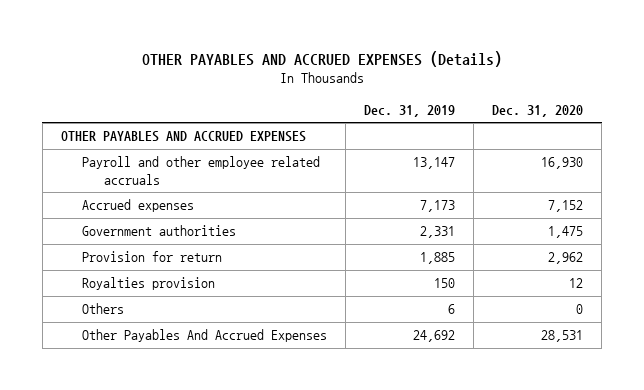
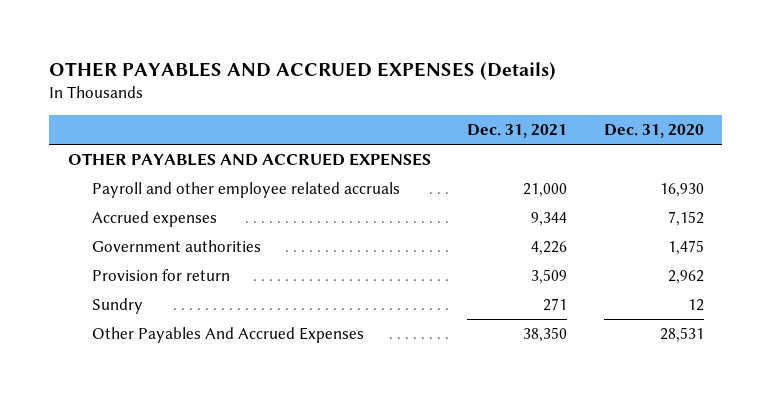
- | Dec. 31, 2019 | Dec. 31, 2020
+ | Dec. 31, 2021 | Dec. 31, 2020
- Royalties provision | 150 | 12
- Others | 6 | 0
+ Sundry | 271 | 12

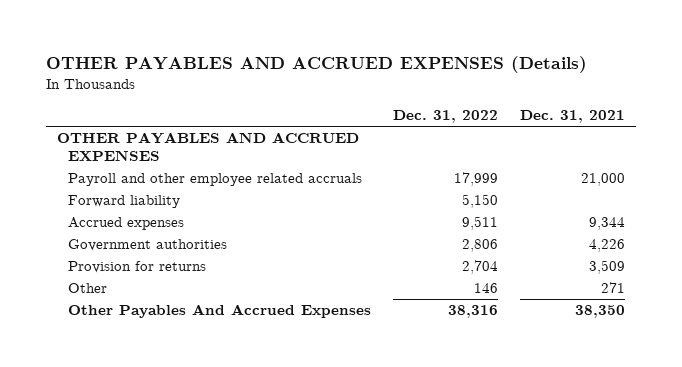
- | Dec. 31, 2021 | Dec. 31, 2020
+ | Dec. 31, 2022 | Dec. 31, 2021
+ Forward liability | 5,150 |
- Provision for return | 3,509 | 2,962
- Sundry | 271 | 12
+ Provision for returns | 2,704 | 3,509
+ Other | 146 | 271

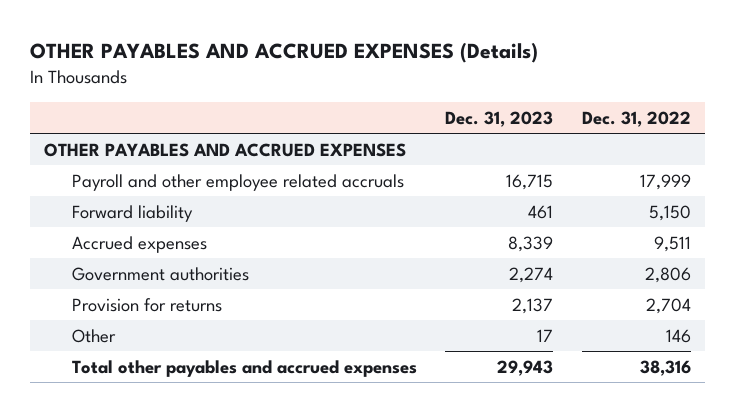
- | Dec. 31, 2022 | Dec. 31, 2021
+ | Dec. 31, 2023 | Dec. 31, 2022
- Other Payables And Accrued Expenses | 38,316 | 38,350
+ Total other payables and accrued expenses | 29,943 | 38,316

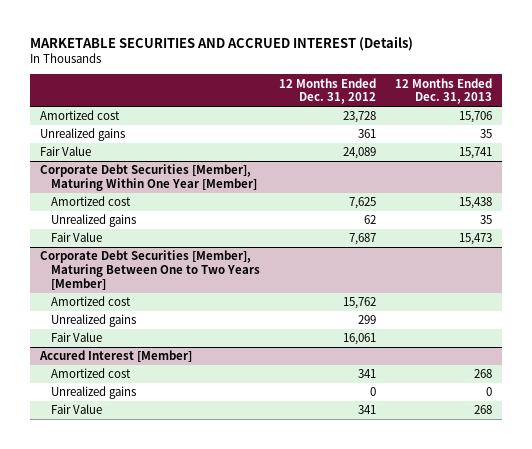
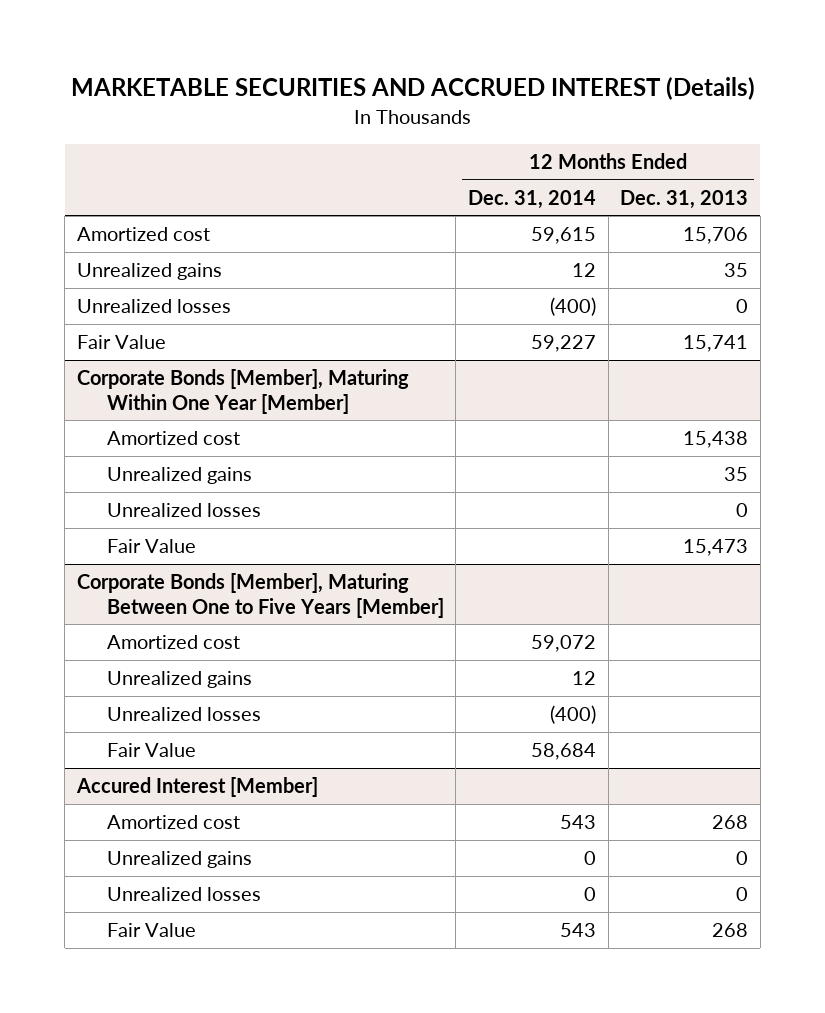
- | 12 Months Ended Dec. 31, 2012 | 12 Months Ended Dec. 31, 2013
+ | 12 Months Ended Dec. 31, 2014 | 12 Months Ended Dec. 31, 2013
+ Unrealized losses | (400) | 0
- Corporate Debt Securities [Member], Maturing Within One Year [Member]
+ Corporate Bonds [Member], Maturing Within One Year [Member]
+ Unrealized losses | | 0
- Corporate Debt Securities [Member], Maturing Between One to Two Years [Member]
+ Corporate Bonds [Member], Maturing Between One to Five Years [Member]
+ Unrealized losses | (400) |
@ Accured Interest [Member]
+ Unrealized losses | 0 | 0

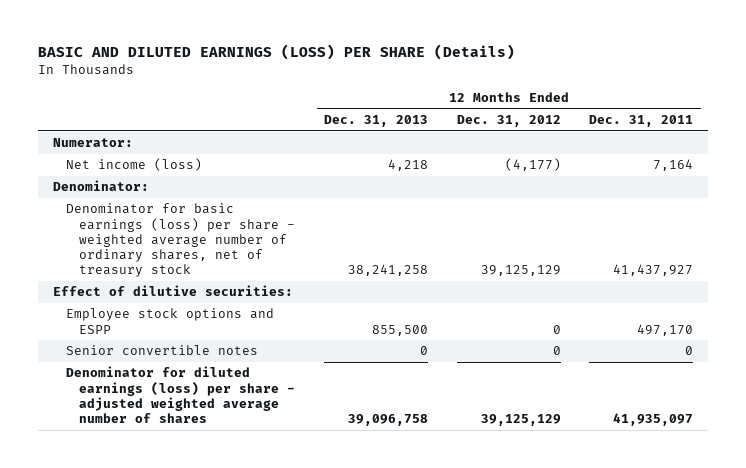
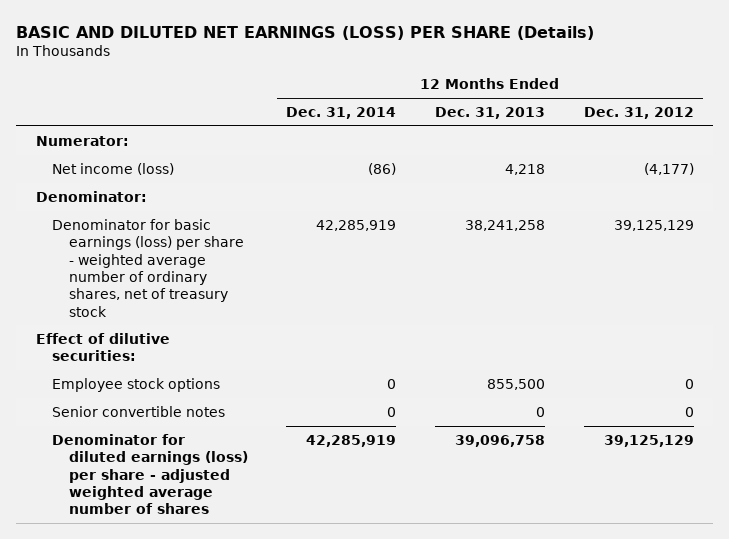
- BASIC AND DILUTED EARNINGS (LOSS) PER SHARE (Details)
+ BASIC AND DILUTED NET EARNINGS (LOSS) PER SHARE (Details)
- | 12 Months Ended Dec. 31, 2013 | 12 Months Ended Dec. 31, 2012 | 12 Months Ended Dec. 31, 2011
+ | 12 Months Ended Dec. 31, 2014 | 12 Months Ended Dec. 31, 2013 | 12 Months Ended Dec. 31, 2012
- Employee stock options and ESPP | 855,500 | 0 | 497,170
+ Employee stock options | 0 | 855,500 | 0

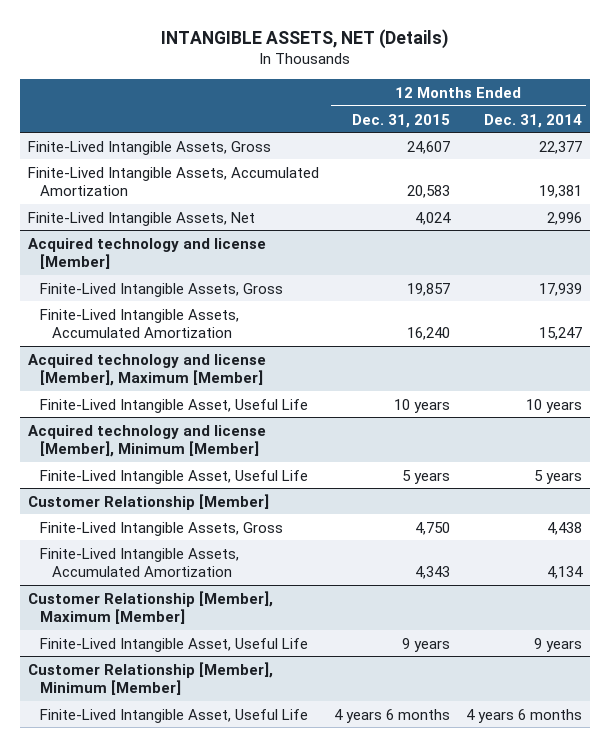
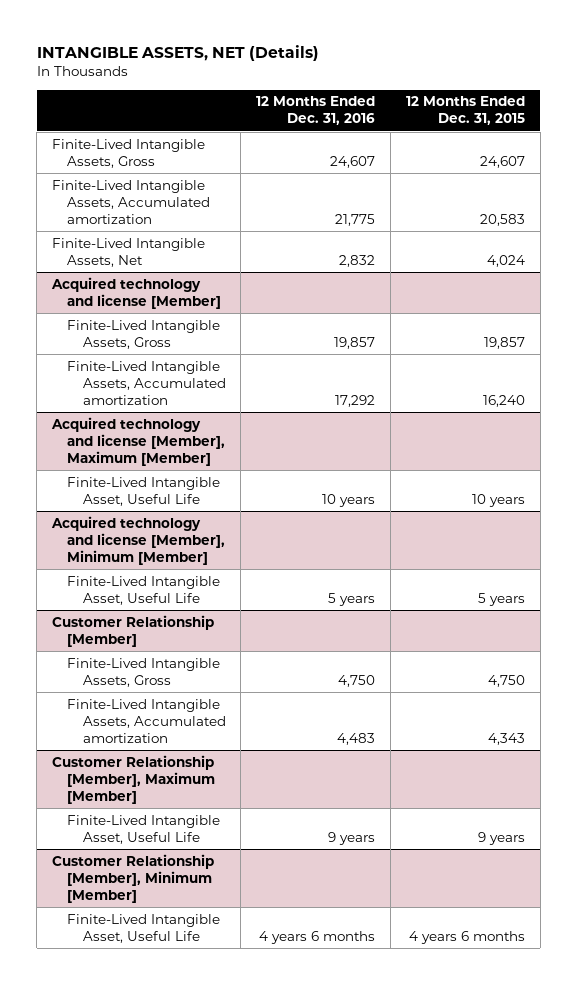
- | 12 Months Ended Dec. 31, 2015 | 12 Months Ended Dec. 31, 2014
+ | 12 Months Ended Dec. 31, 2016 | 12 Months Ended Dec. 31, 2015
- Finite-Lived Intangible Assets, Accumulated Amortization | 20,583 | 19,381
+ Finite-Lived Intangible Assets, Accumulated amortization | 21,775 | 20,583
@ Acquired technology and license [Member]
- Finite-Lived Intangible Assets, Accumulated Amortization | 16,240 | 15,247
+ Finite-Lived Intangible Assets, Accumulated amortization | 17,292 | 16,240
@ Customer Relationship [Member]
- Finite-Lived Intangible Assets, Accumulated Amortization | 4,343 | 4,134
+ Finite-Lived Intangible Assets, Accumulated amortization | 4,483 | 4,343

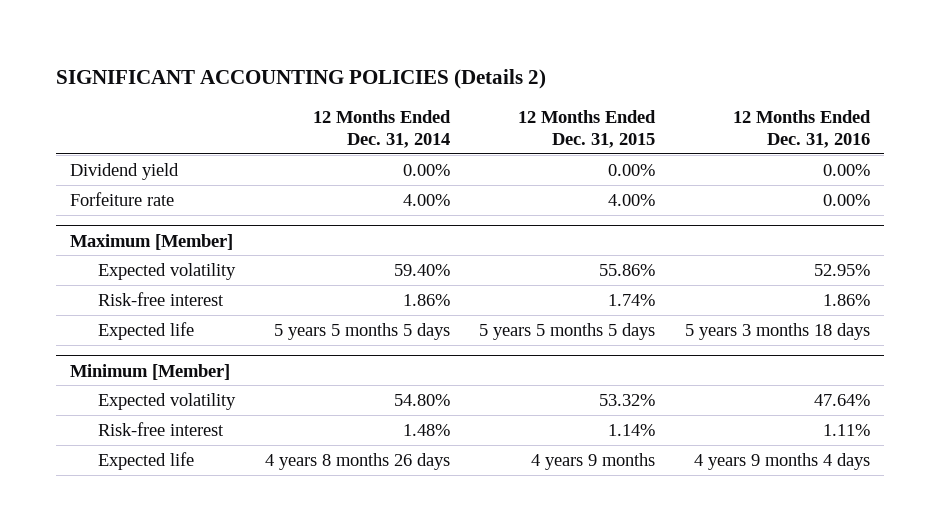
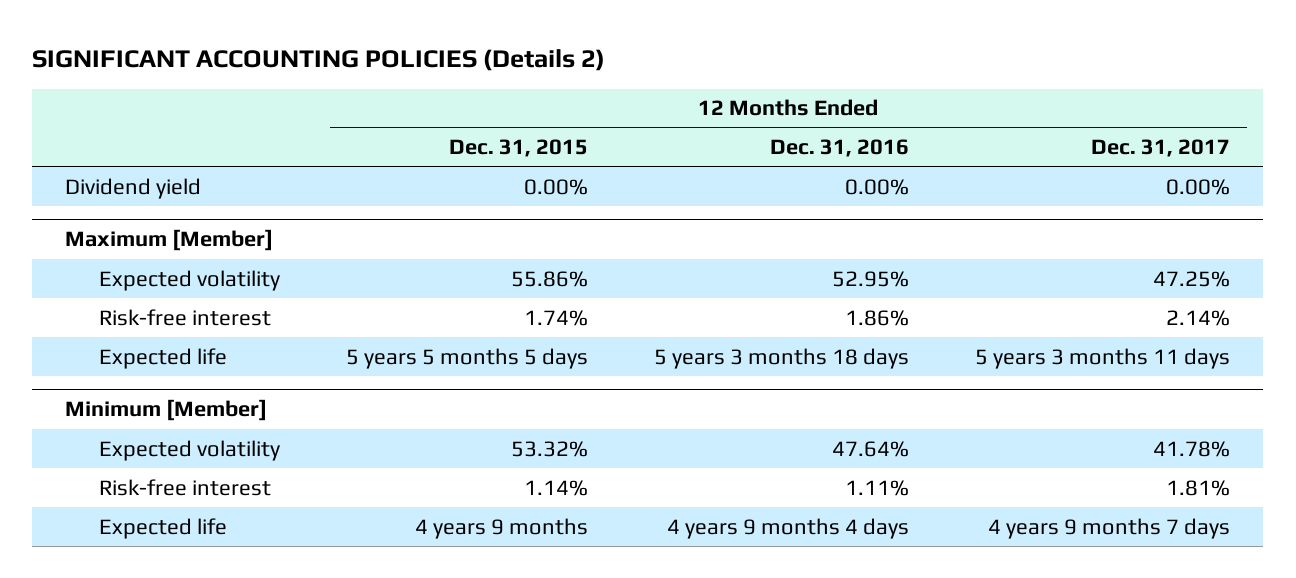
- | 12 Months Ended Dec. 31, 2014 | 12 Months Ended Dec. 31, 2015 | 12 Months Ended Dec. 31, 2016
+ | 12 Months Ended Dec. 31, 2015 | 12 Months Ended Dec. 31, 2016 | 12 Months Ended Dec. 31, 2017
- Forfeiture rate | 4.00% | 4.00% | 0.00%

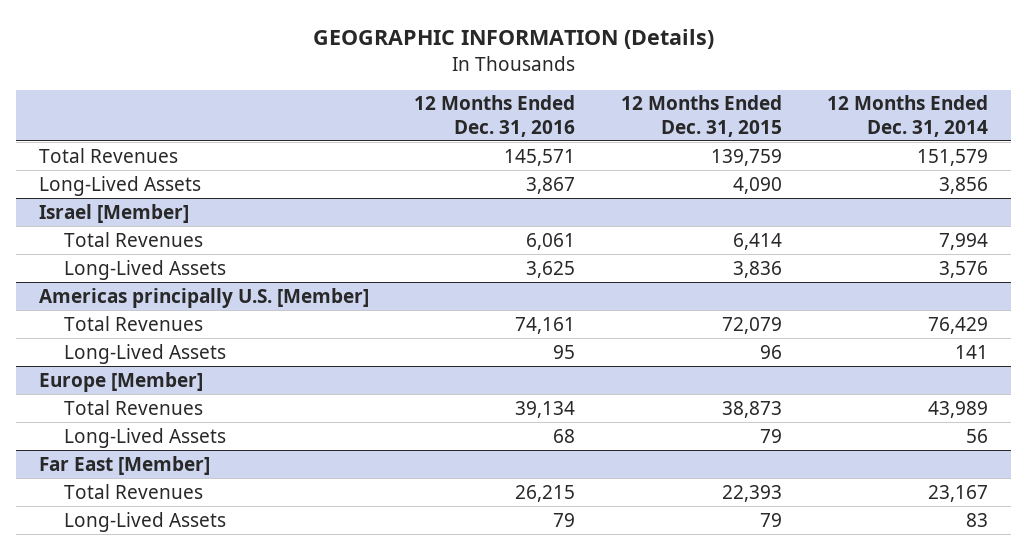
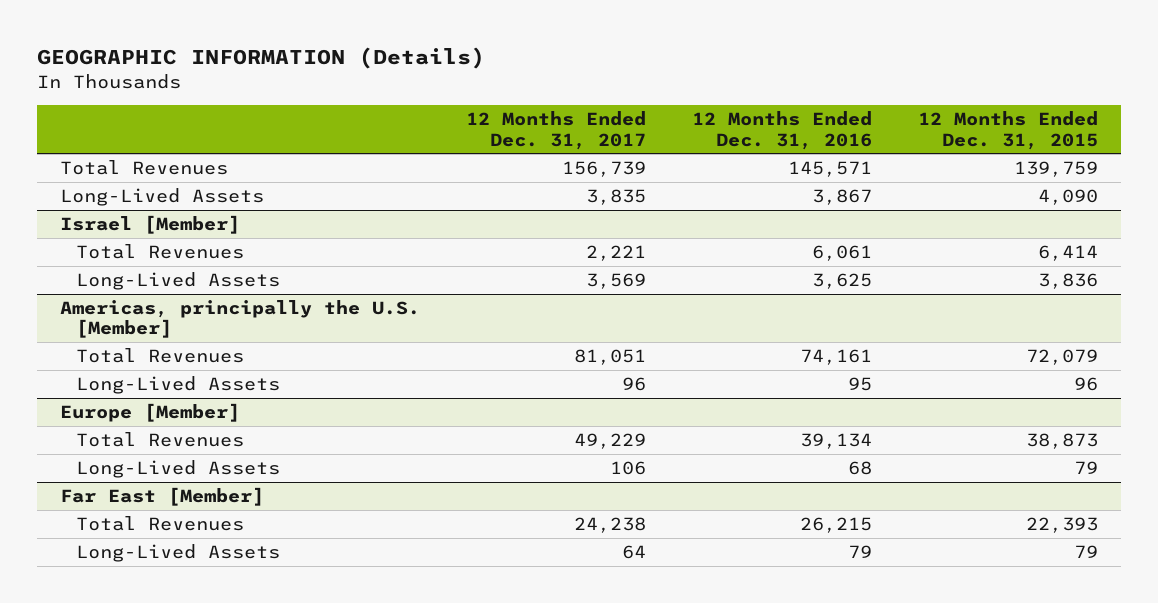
- | 12 Months Ended Dec. 31, 2016 | 12 Months Ended Dec. 31, 2015 | 12 Months Ended Dec. 31, 2014
+ | 12 Months Ended Dec. 31, 2017 | 12 Months Ended Dec. 31, 2016 | 12 Months Ended Dec. 31, 2015
- Americas principally U.S. [Member]
+ Americas, principally the U.S. [Member]

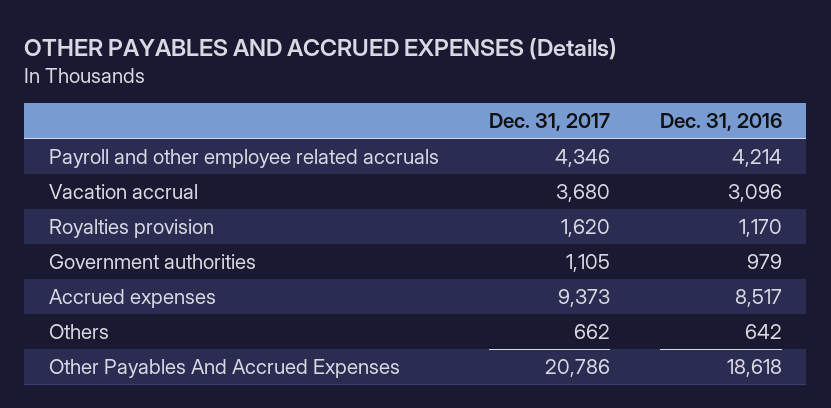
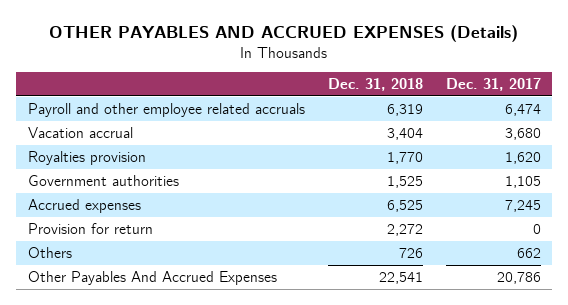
- | Dec. 31, 2017 | Dec. 31, 2016
+ | Dec. 31, 2018 | Dec. 31, 2017
- Payroll and other employee related accruals | 4,346 | 4,214
+ Payroll and other employee related accruals | 6,319 | 6,474
- Accrued expenses | 9,373 | 8,517
+ Accrued expenses | 6,525 | 7,245
+ Provision for return | 2,272 | 0

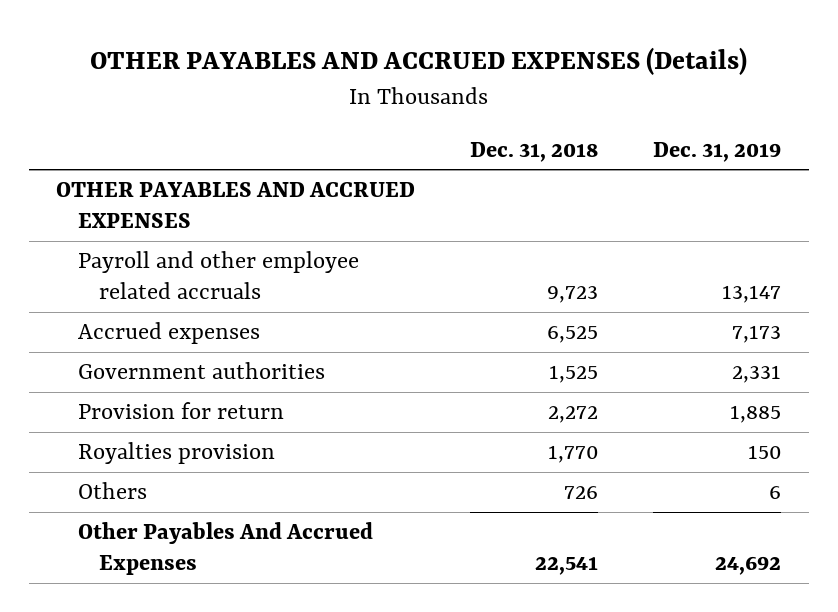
- | Dec. 31, 2018 | Dec. 31, 2017
+ | Dec. 31, 2018 | Dec. 31, 2019
- Payroll and other employee related accruals | 6,319 | 6,474
- Vacation accrual | 3,404 | 3,680
+ OTHER PAYABLES AND ACCRUED EXPENSES
+ Payroll and other employee related accruals | 9,723 | 13,147
moved down: Government authorities | 1,525 | 2,331
moved down: Royalties provision | 1,770 | 150

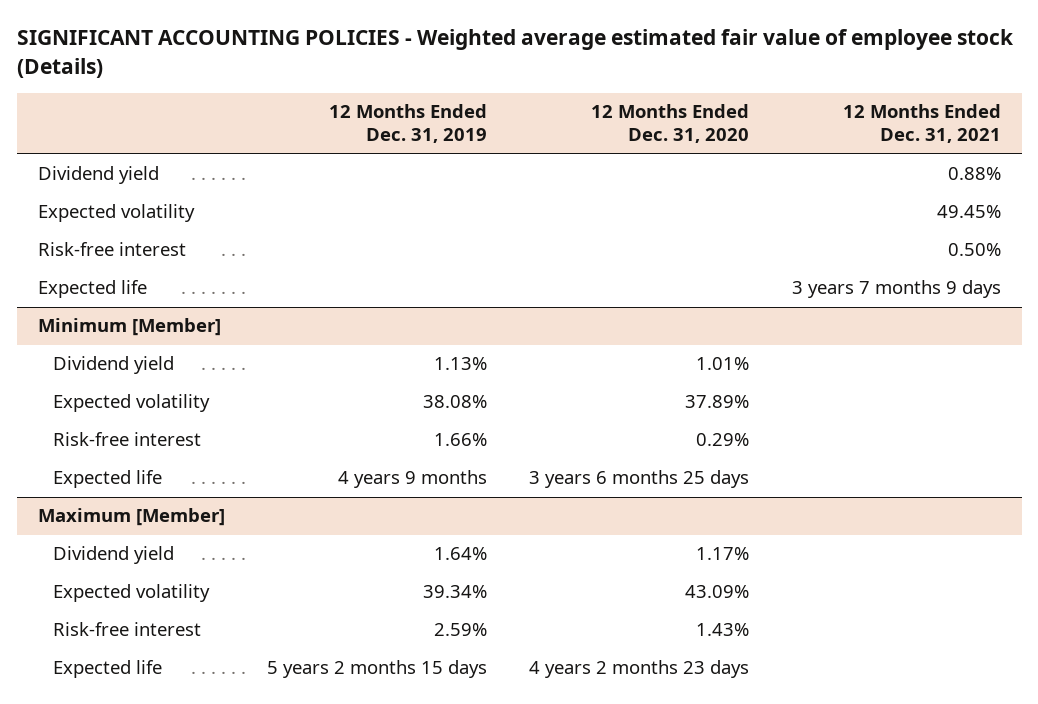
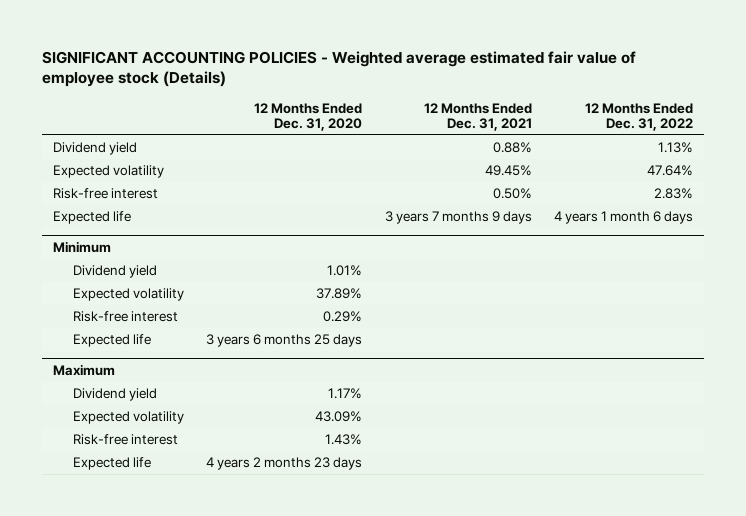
- | 12 Months Ended Dec. 31, 2019 | 12 Months Ended Dec. 31, 2020 | 12 Months Ended Dec. 31, 2021
+ | 12 Months Ended Dec. 31, 2020 | 12 Months Ended Dec. 31, 2021 | 12 Months Ended Dec. 31, 2022
- Minimum [Member]
+ Minimum
- Maximum [Member]
+ Maximum

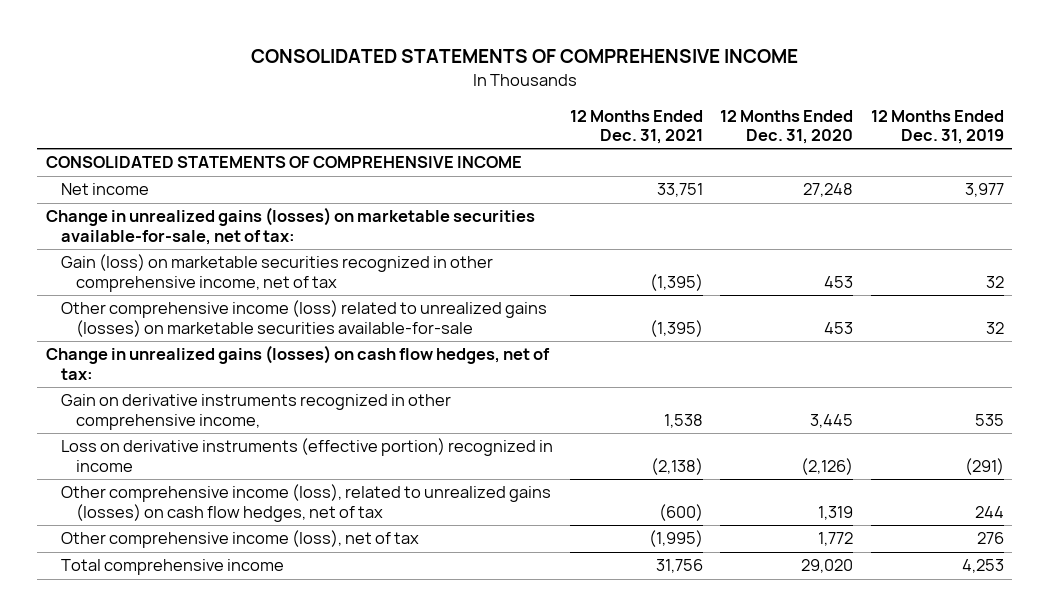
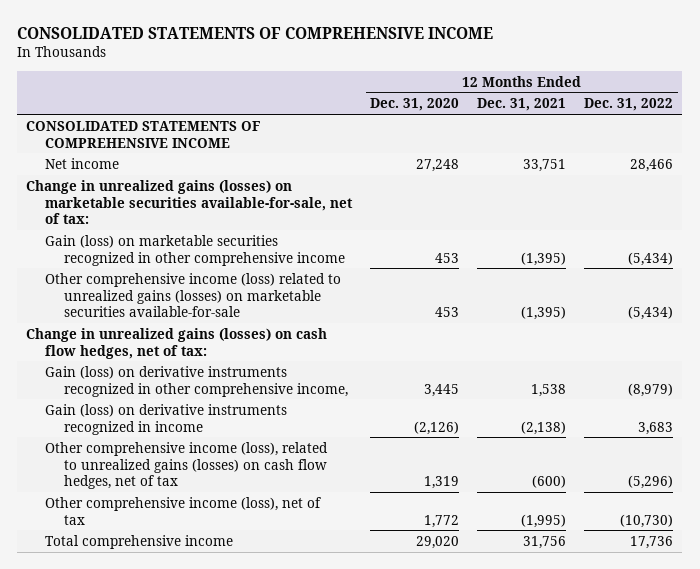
- | 12 Months Ended Dec. 31, 2021 | 12 Months Ended Dec. 31, 2020 | 12 Months Ended Dec. 31, 2019
+ | 12 Months Ended Dec. 31, 2020 | 12 Months Ended Dec. 31, 2021 | 12 Months Ended Dec. 31, 2022
- Gain (loss) on marketable securities recognized in other comprehensive income, net of tax | (1,395) | 453 | 32
+ Gain (loss) on marketable securities recognized in other comprehensive income | 453 | (1,395) | (5,434)
- Gain on derivative instruments recognized in other comprehensive income, | 1,538 | 3,445 | 535
- Loss on derivative instruments (effective portion) recognized in income | (2,138) | (2,126) | (291)
+ Gain (loss) on derivative instruments recognized in other comprehensive income, | 3,445 | 1,538 | (8,979)
+ Gain (loss) on derivative instruments recognized in income | (2,126) | (2,138) | 3,683

